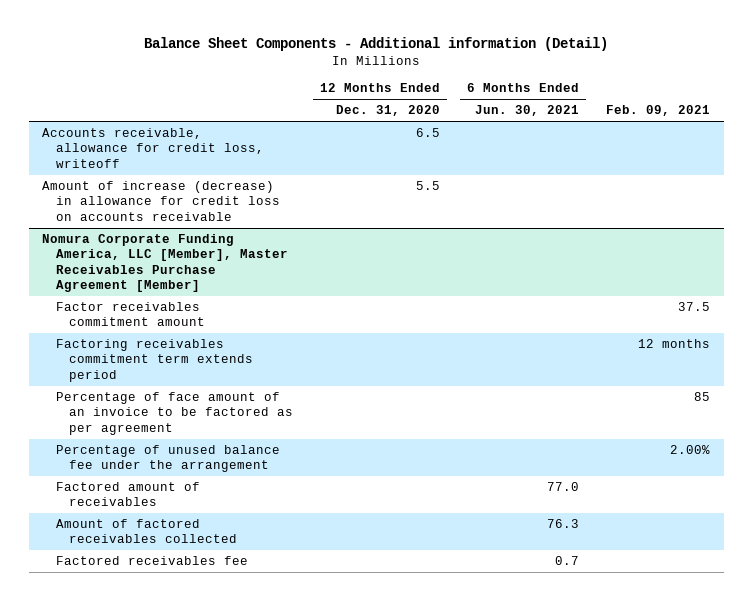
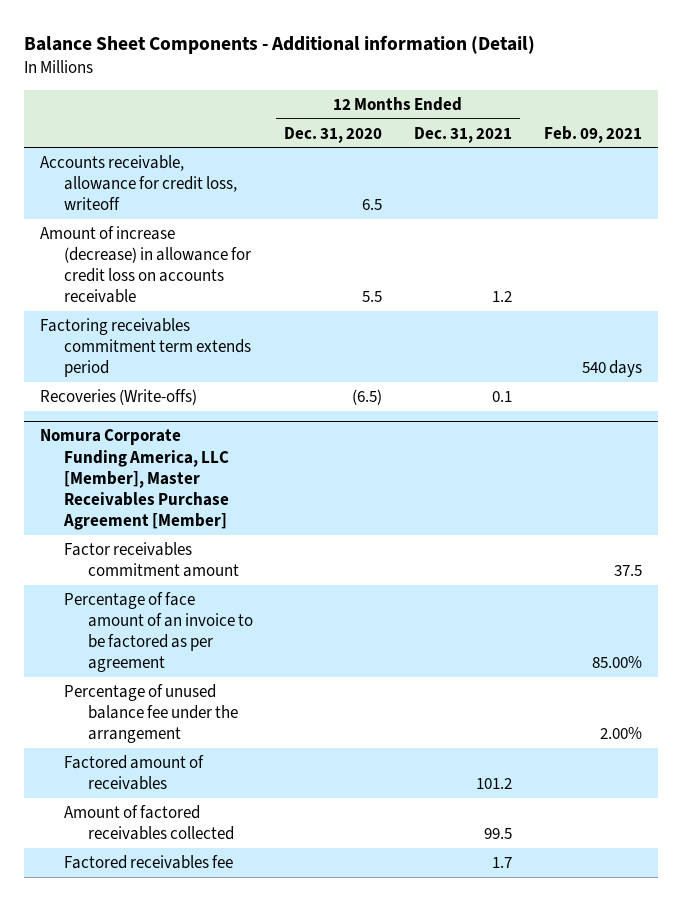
- | 12 Months Ended Dec. 31, 2020 | 6 Months Ended Jun. 30, 2021 | Feb. 09, 2021
+ | 12 Months Ended Dec. 31, 2020 | 12 Months Ended Dec. 31, 2021 | Feb. 09, 2021
+ Factoring receivables commitment term extends period | | | 540 days
+ Recoveries (Write-offs) | (6.5) | 0.1 |
@ Nomura Corporate Funding America, LLC [Member], Master Receivables Purchase Agreement [Member]
- Factoring receivables commitment term extends period | | | 12 months
- Percentage of face amount of an invoice to be factored as per agreement | | | 85
+ Percentage of face amount of an invoice to be factored as per agreement | | | 85.00%

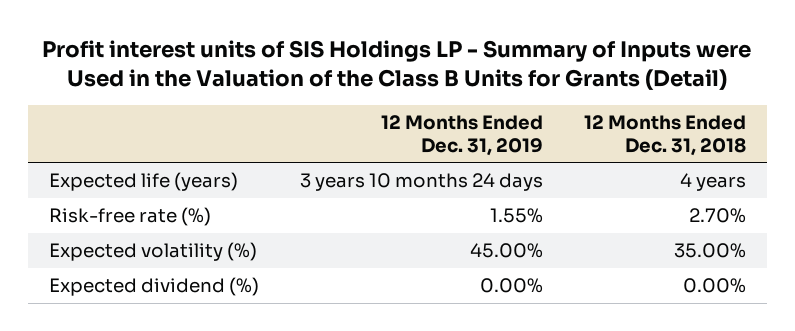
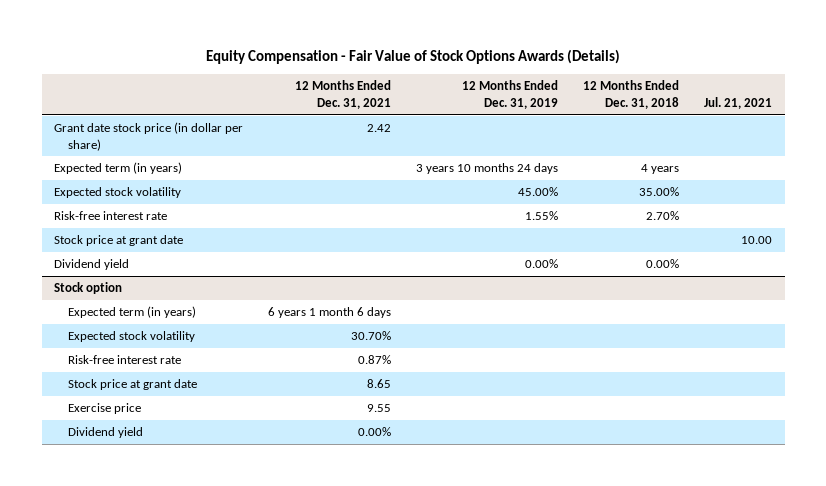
- Profit interest units of SIS Holdings LP - Summary of Inputs were Used in the Valuation of the Class B Units for Grants (Detail)
+ Equity Compensation - Fair Value of Stock Options Awards (Details)
- | 12 Months Ended Dec. 31, 2019 | 12 Months Ended Dec. 31, 2018
+ | 12 Months Ended Dec. 31, 2021 | 12 Months Ended Dec. 31, 2019 | 12 Months Ended Dec. 31, 2018 | Jul. 21, 2021
- Expected life (years) | 3 years 10 months 24 days | 4 years
- Risk-free rate (%) | 1.55% | 2.70%
- Expected volatility (%) | 45.00% | 35.00%
- Expected dividend (%) | 0.00% | 0.00%
+ Grant date stock price (in dollar per share) | 2.42 | | |
+ Expected term (in years) | | 3 years 10 months 24 days | 4 years |
+ Expected stock volatility | | 45.00% | 35.00% |
+ Risk-free interest rate | | 1.55% | 2.70% |
+ Stock price at grant date | | | | 10.00
+ Dividend yield | | 0.00% | 0.00% |
+ Stock option
+ Expected term (in years) | 6 years 1 month 6 days | | |
+ Expected stock volatility | 30.70% | | |
+ Risk-free interest rate | 0.87% | | |
+ Stock price at grant date | 8.65 | | |
+ Exercise price | 9.55 | | |
+ Dividend yield | 0.00% | | |

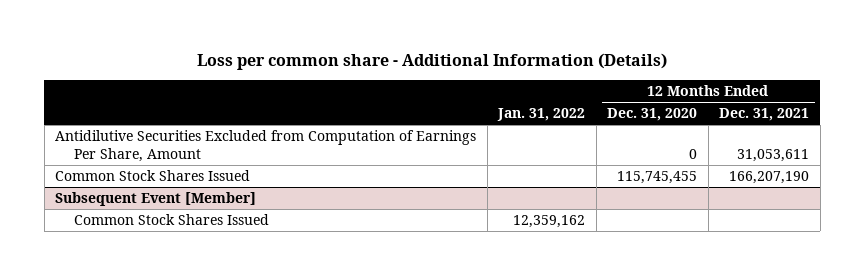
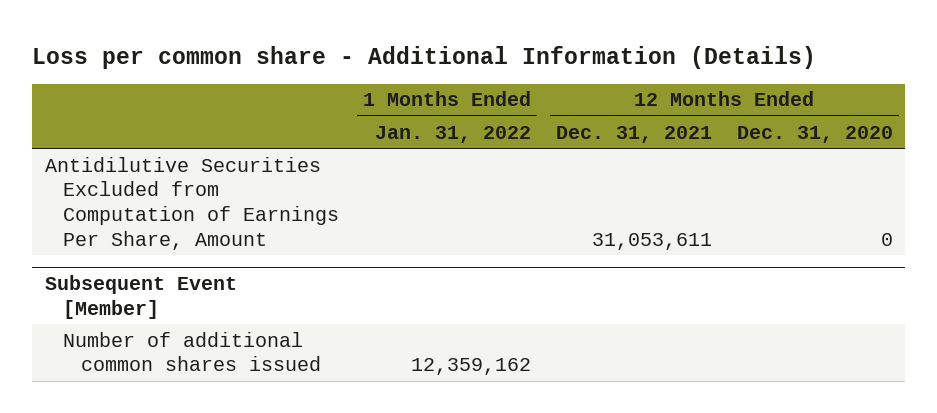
- | Jan. 31, 2022 | 12 Months Ended Dec. 31, 2020 | 12 Months Ended Dec. 31, 2021
+ | 1 Months Ended Jan. 31, 2022 | 12 Months Ended Dec. 31, 2021 | 12 Months Ended Dec. 31, 2020
- Common Stock Shares Issued | | 115,745,455 | 166,207,190
@ Subsequent Event [Member]
- Common Stock Shares Issued | 12,359,162 | |
+ Number of additional common shares issued | 12,359,162 | |

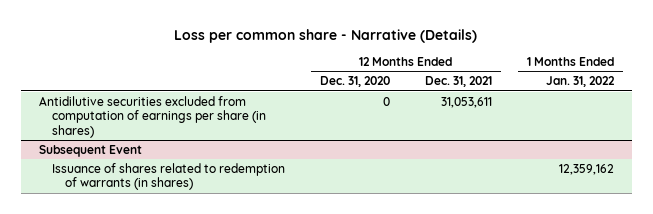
- Loss per common share - Additional Information (Details)
+ Loss per common share - Narrative (Details)
- | 1 Months Ended Jan. 31, 2022 | 12 Months Ended Dec. 31, 2021 | 12 Months Ended Dec. 31, 2020
+ | 12 Months Ended Dec. 31, 2020 | 12 Months Ended Dec. 31, 2021 | 1 Months Ended Jan. 31, 2022
- Antidilutive Securities Excluded from Computation of Earnings Per Share, Amount | | 31,053,611 | 0
- Subsequent Event [Member]
- Number of additional common shares issued | 12,359,162 | |
+ Antidilutive securities excluded from computation of earnings per share (in shares) | 0 | 31,053,611 |
+ Subsequent Event
+ Issuance of shares related to redemption of warrants (in shares) | | | 12,359,162

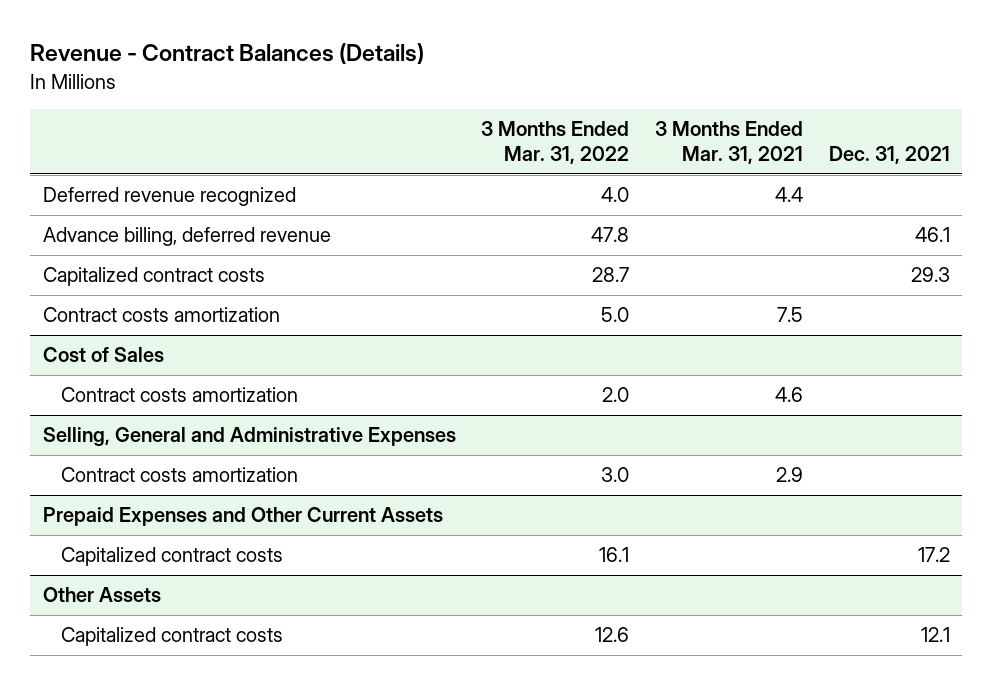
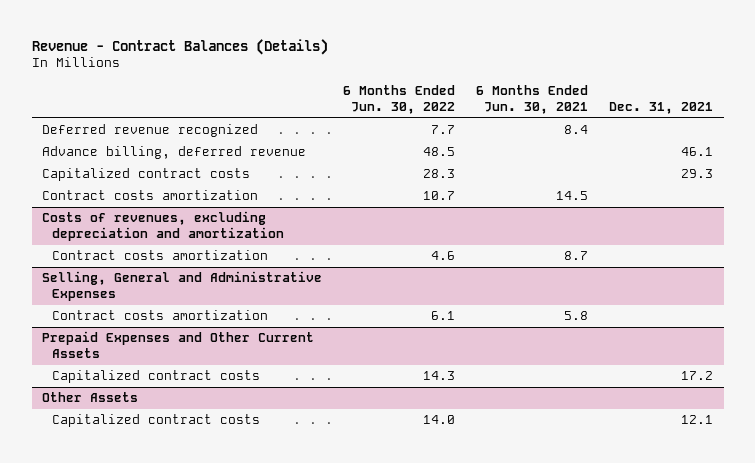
- | 3 Months Ended Mar. 31, 2022 | 3 Months Ended Mar. 31, 2021 | Dec. 31, 2021
+ | 6 Months Ended Jun. 30, 2022 | 6 Months Ended Jun. 30, 2021 | Dec. 31, 2021
- Cost of Sales
+ Costs of revenues, excluding depreciation and amortization

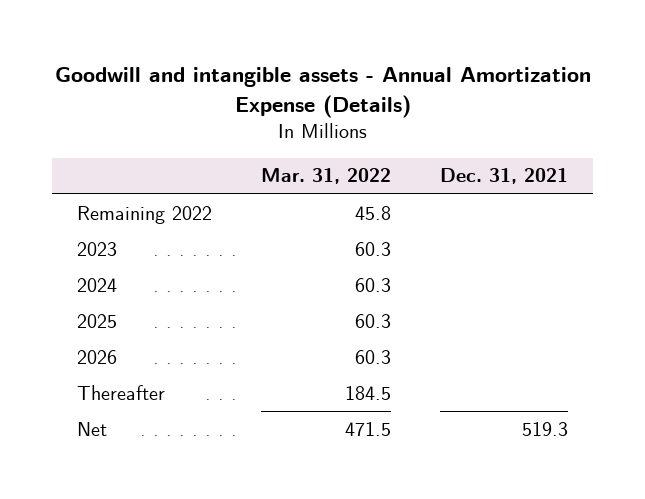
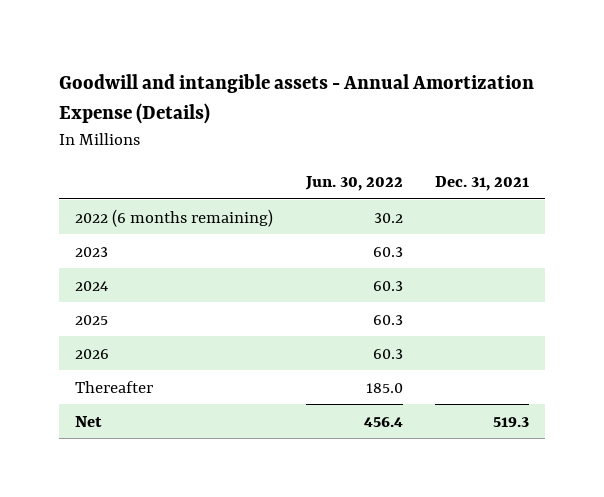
- | Mar. 31, 2022 | Dec. 31, 2021
+ | Jun. 30, 2022 | Dec. 31, 2021
- Remaining 2022 | 45.8 |
+ 2022 (6 months remaining) | 30.2 |

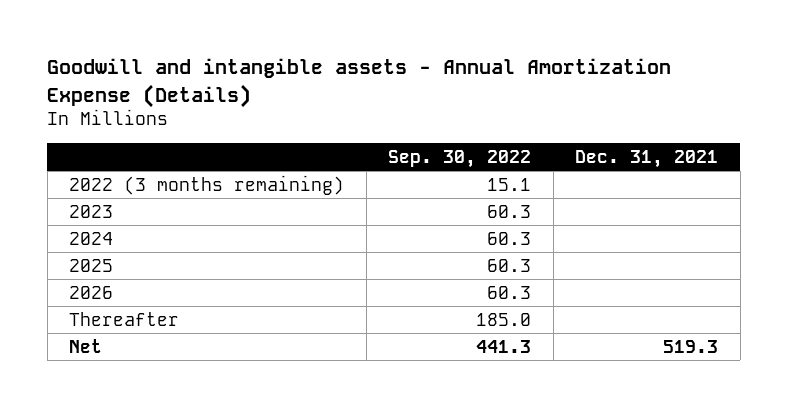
- | Jun. 30, 2022 | Dec. 31, 2021
+ | Sep. 30, 2022 | Dec. 31, 2021
- 2022 (6 months remaining) | 30.2 |
+ 2022 (3 months remaining) | 15.1 |

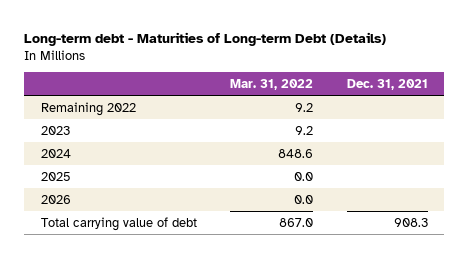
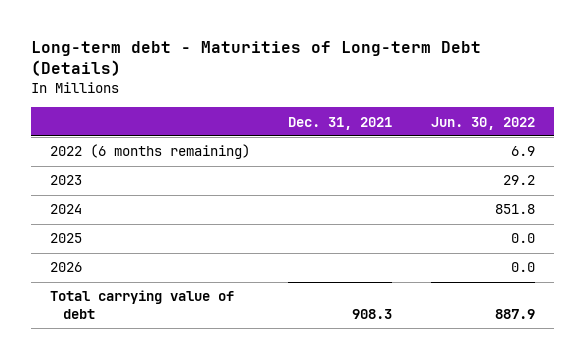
- | Mar. 31, 2022 | Dec. 31, 2021
+ | Dec. 31, 2021 | Jun. 30, 2022
- Remaining 2022 | 9.2 |
+ 2022 (6 months remaining) | | 6.9

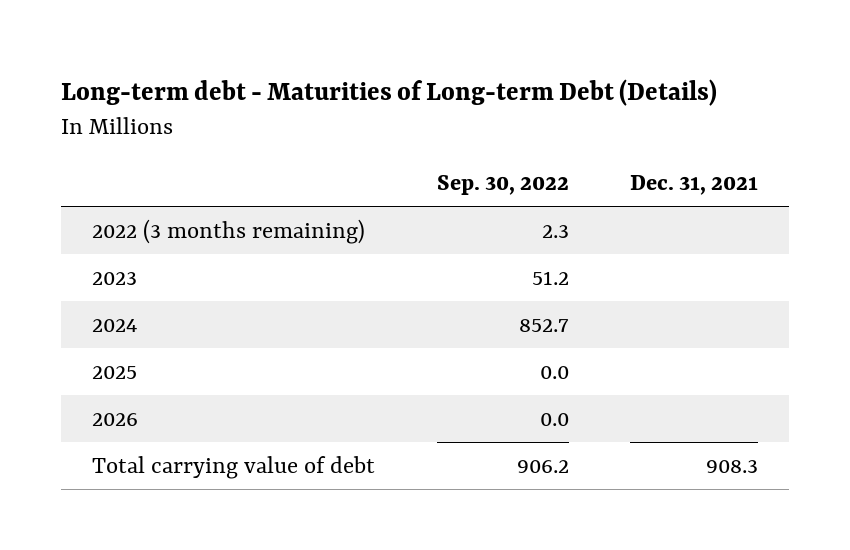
- | Dec. 31, 2021 | Jun. 30, 2022
+ | Sep. 30, 2022 | Dec. 31, 2021
- 2022 (6 months remaining) | | 6.9
+ 2022 (3 months remaining) | 2.3 |

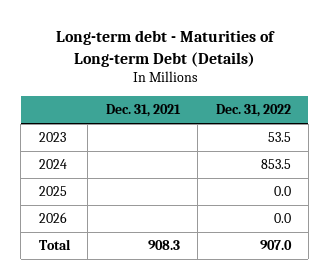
- | Sep. 30, 2022 | Dec. 31, 2021
+ | Dec. 31, 2021 | Dec. 31, 2022
- 2022 (3 months remaining) | 2.3 |
- Total carrying value of debt | 906.2 | 908.3
+ Total | 908.3 | 907.0

